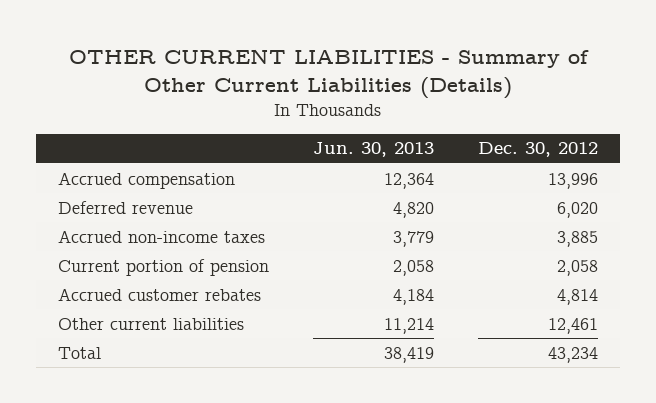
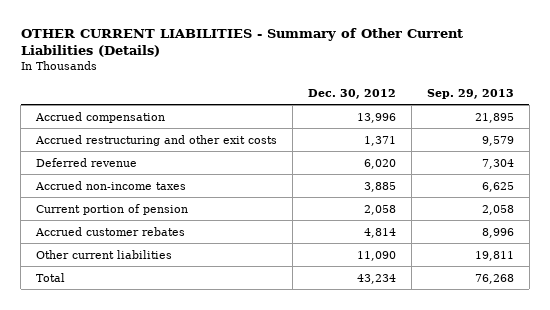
- | Jun. 30, 2013 | Dec. 30, 2012
+ | Dec. 30, 2012 | Sep. 29, 2013
+ Accrued restructuring and other exit costs | 1,371 | 9,579
- Other current liabilities | 11,214 | 12,461
+ Other current liabilities | 11,090 | 19,811

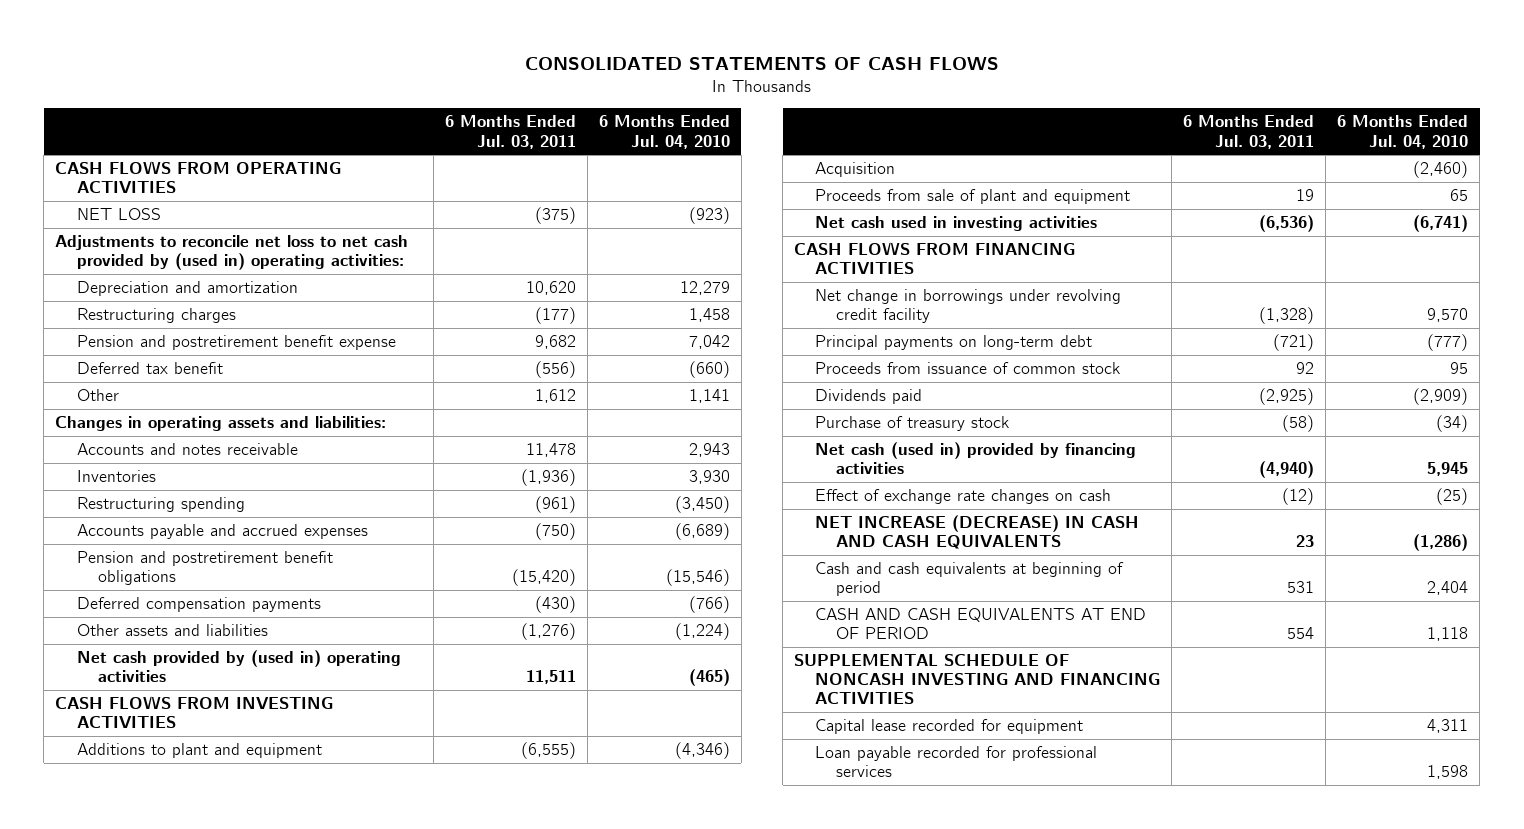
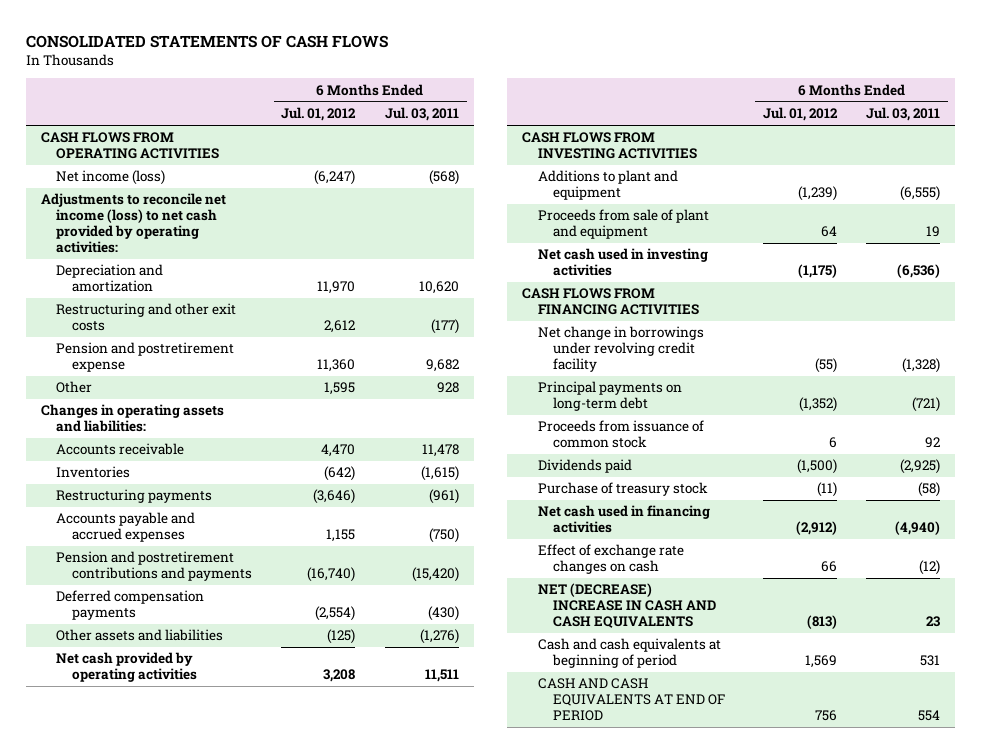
- | 6 Months Ended Jul. 03, 2011 | 6 Months Ended Jul. 04, 2010
+ | 6 Months Ended Jul. 01, 2012 | 6 Months Ended Jul. 03, 2011
- NET LOSS | (375) | (923)
- Adjustments to reconcile net loss to net cash provided by (used in) operating activities:
+ Net income (loss) | (6,247) | (568)
+ Adjustments to reconcile net income (loss) to net cash provided by operating activities:
- Restructuring charges | (177) | 1,458
- Pension and postretirement benefit expense | 9,682 | 7,042
- Deferred tax benefit | (556) | (660)
- Other | 1,612 | 1,141
+ Restructuring and other exit costs | 2,612 | (177)
+ Pension and postretirement expense | 11,360 | 9,682
+ Other | 1,595 | 928
- Accounts and notes receivable | 11,478 | 2,943
- Inventories | (1,936) | 3,930
- Restructuring spending | (961) | (3,450)
+ Accounts receivable | 4,470 | 11,478
+ Inventories | (642) | (1,615)
+ Restructuring payments | (3,646) | (961)
- Pension and postretirement benefit obligations | (15,420) | (15,546)
+ Pension and postretirement contributions and payments | (16,740) | (15,420)
- Net cash provided by (used in) operating activities | 11,511 | (465)
+ Net cash provided by operating activities | 3,208 | 11,511
- Acquisition | | (2,460)
- Net cash (used in) provided by financing activities | (4,940) | 5,945
+ Net cash used in financing activities | (2,912) | (4,940)
- NET INCREASE (DECREASE) IN CASH AND CASH EQUIVALENTS | 23 | (1,286)
+ NET (DECREASE) INCREASE IN CASH AND CASH EQUIVALENTS | (813) | 23
- SUPPLEMENTAL SCHEDULE OF NONCASH INVESTING AND FINANCING ACTIVITIES
- Capital lease recorded for equipment | | 4,311
- Loan payable recorded for professional services | | 1,598

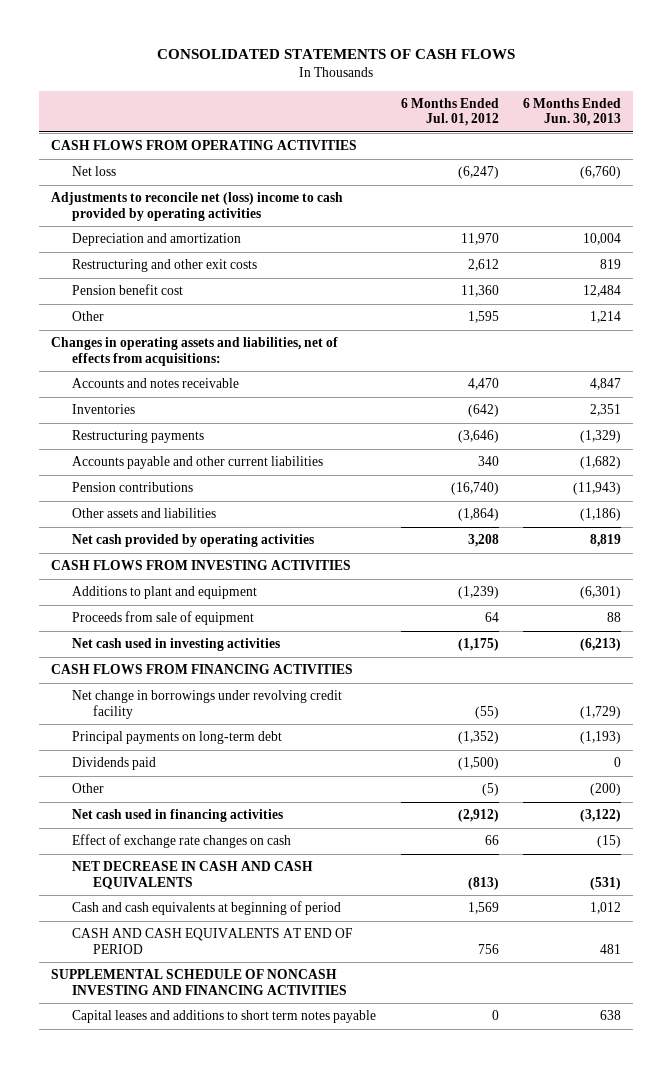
- | 6 Months Ended Jul. 01, 2012 | 6 Months Ended Jul. 03, 2011
+ | 6 Months Ended Jul. 01, 2012 | 6 Months Ended Jun. 30, 2013
- Net income (loss) | (6,247) | (568)
- Adjustments to reconcile net income (loss) to net cash provided by operating activities:
+ Net loss | (6,247) | (6,760)
+ Adjustments to reconcile net (loss) income to cash provided by operating activities
- Pension and postretirement expense | 11,360 | 9,682
+ Pension benefit cost | 11,360 | 12,484
- Changes in operating assets and liabilities:
- Accounts receivable | 4,470 | 11,478
+ Changes in operating assets and liabilities, net of effects from acquisitions:
+ Accounts and notes receivable | 4,470 | 4,847
- Accounts payable and accrued expenses | 1,155 | (750)
- Pension and postretirement contributions and payments | (16,740) | (15,420)
- Deferred compensation payments | (2,554) | (430)
- Other assets and liabilities | (125) | (1,276)
+ Accounts payable and other current liabilities | 340 | (1,682)
+ Pension contributions | (16,740) | (11,943)
+ Other assets and liabilities | (1,864) | (1,186)
- Proceeds from sale of plant and equipment | 64 | 19
+ Proceeds from sale of equipment | 64 | 88
- Proceeds from issuance of common stock | 6 | 92
- Purchase of treasury stock | (11) | (58)
+ Other | (5) | (200)
- NET (DECREASE) INCREASE IN CASH AND CASH EQUIVALENTS | (813) | 23
+ NET DECREASE IN CASH AND CASH EQUIVALENTS | (813) | (531)
+ SUPPLEMENTAL SCHEDULE OF NONCASH INVESTING AND FINANCING ACTIVITIES
+ Capital leases and additions to short term notes payable | 0 | 638

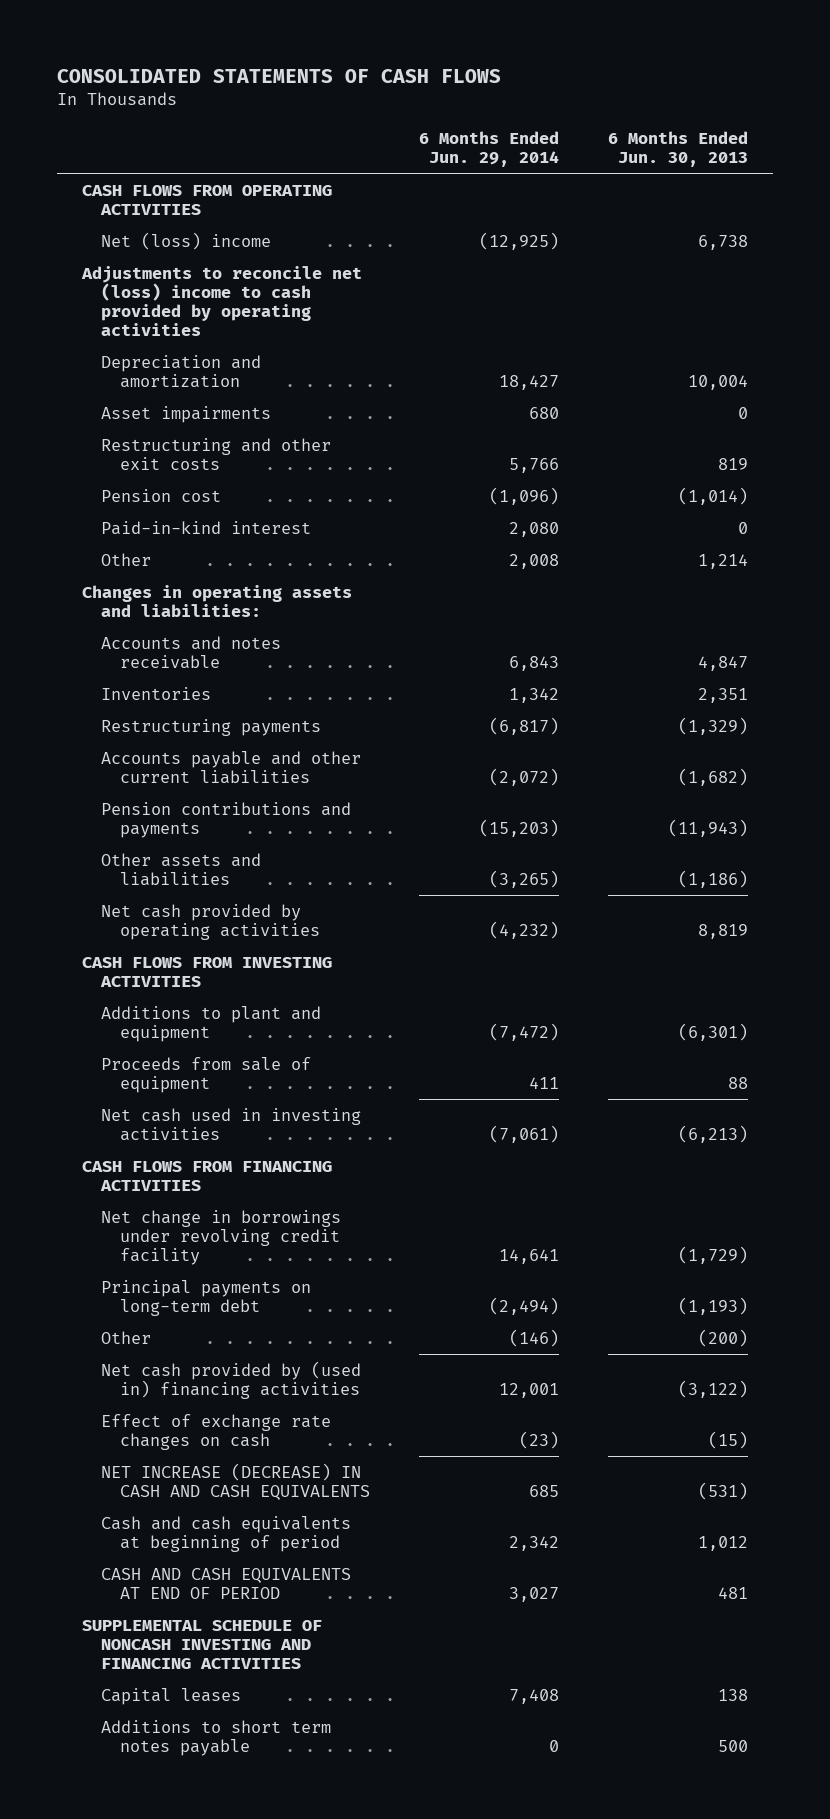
- | 6 Months Ended Jul. 01, 2012 | 6 Months Ended Jun. 30, 2013
+ | 6 Months Ended Jun. 29, 2014 | 6 Months Ended Jun. 30, 2013
- Net loss | (6,247) | (6,760)
+ Net (loss) income | (12,925) | 6,738
+ Asset impairments | 680 | 0
- Pension benefit cost | 11,360 | 12,484
+ Pension cost | (1,096) | (1,014)
+ Paid-in-kind interest | 2,080 | 0
- Changes in operating assets and liabilities, net of effects from acquisitions:
+ Changes in operating assets and liabilities:
- Pension contributions | (16,740) | (11,943)
+ Pension contributions and payments | (15,203) | (11,943)
- Dividends paid | (1,500) | 0
- Net cash used in financing activities | (2,912) | (3,122)
+ Net cash provided by (used in) financing activities | 12,001 | (3,122)
- NET DECREASE IN CASH AND CASH EQUIVALENTS | (813) | (531)
+ NET INCREASE (DECREASE) IN CASH AND CASH EQUIVALENTS | 685 | (531)
- Capital leases and additions to short term notes payable | 0 | 638
+ Capital leases | 7,408 | 138
+ Additions to short term notes payable | 0 | 500

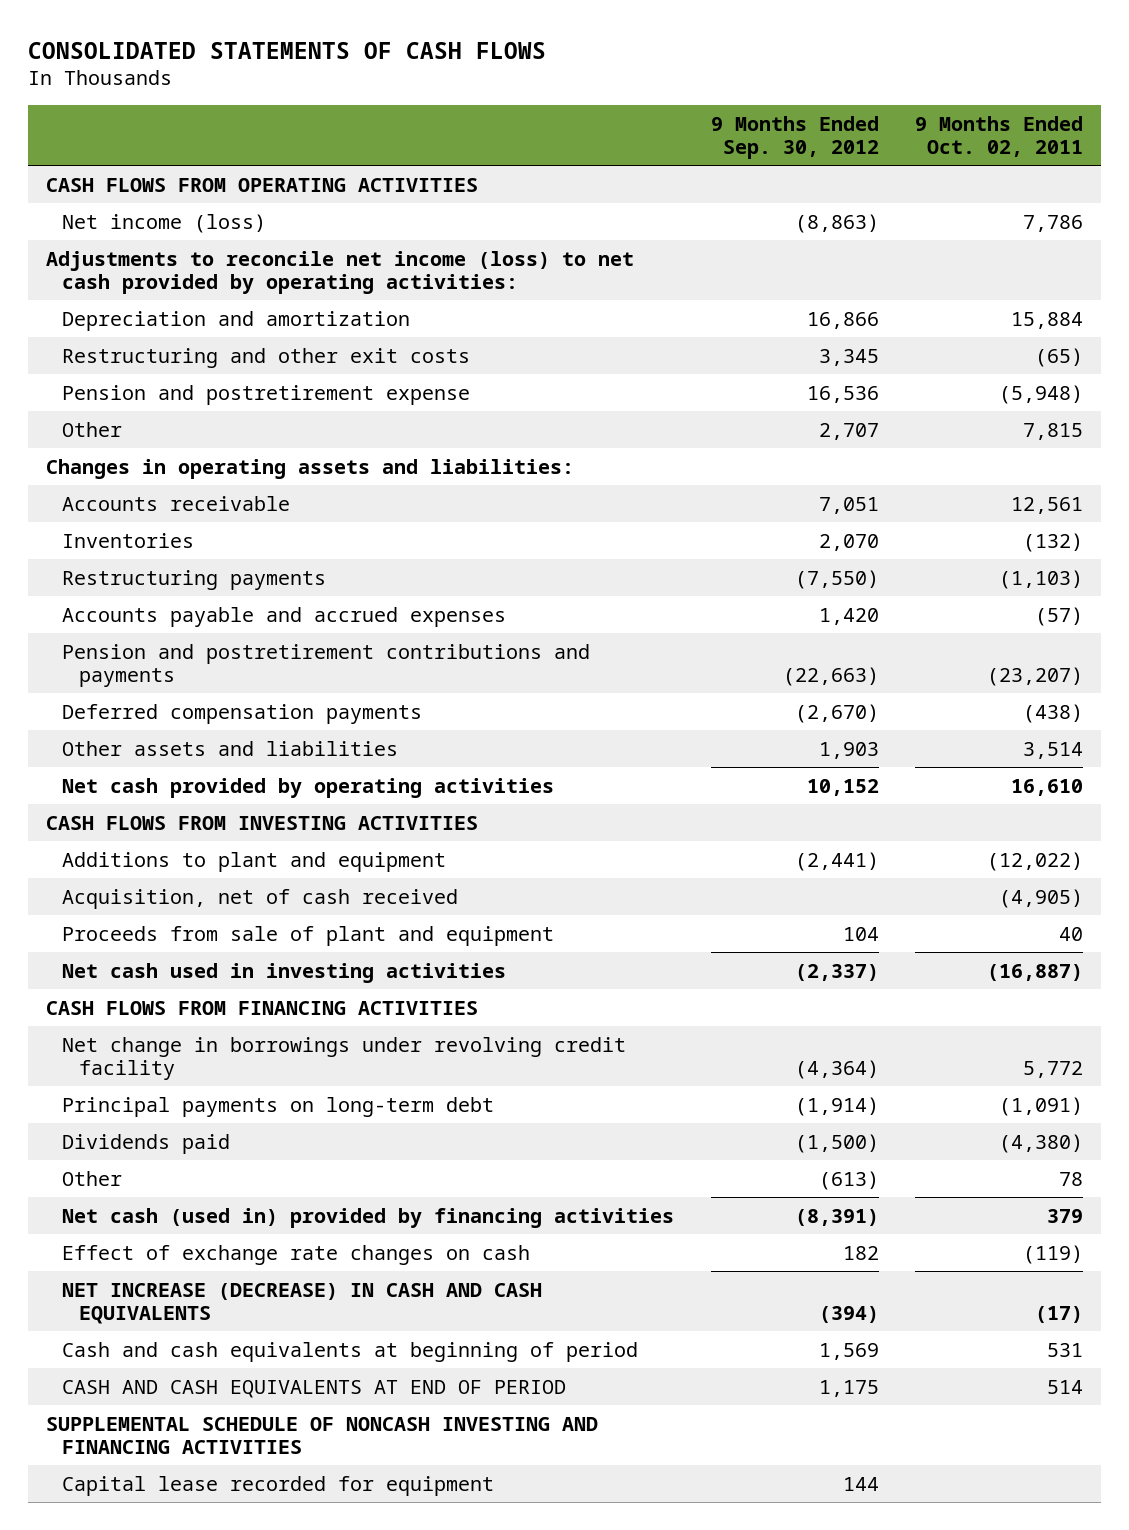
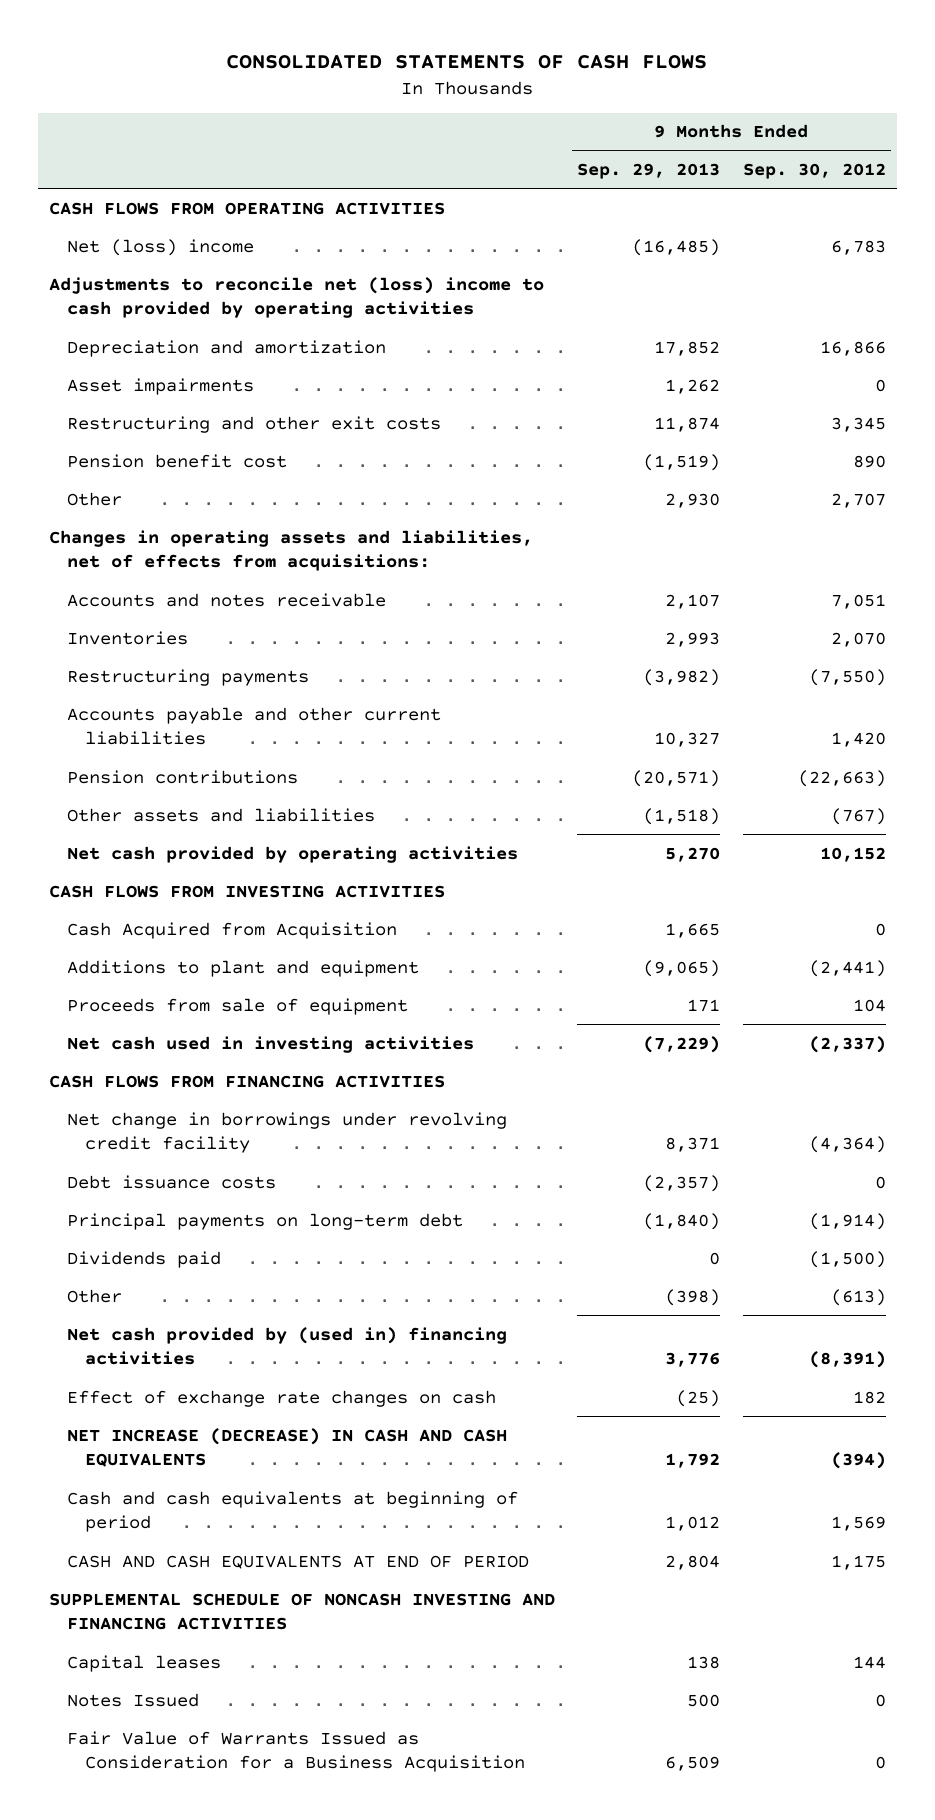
- | 9 Months Ended Sep. 30, 2012 | 9 Months Ended Oct. 02, 2011
+ | 9 Months Ended Sep. 29, 2013 | 9 Months Ended Sep. 30, 2012
- Net income (loss) | (8,863) | 7,786
- Adjustments to reconcile net income (loss) to net cash provided by operating activities:
+ Net (loss) income | (16,485) | 6,783
+ Adjustments to reconcile net (loss) income to cash provided by operating activities
+ Asset impairments | 1,262 | 0
- Pension and postretirement expense | 16,536 | (5,948)
+ Pension benefit cost | (1,519) | 890
- Changes in operating assets and liabilities:
- Accounts receivable | 7,051 | 12,561
+ Changes in operating assets and liabilities, net of effects from acquisitions:
+ Accounts and notes receivable | 2,107 | 7,051
- Accounts payable and accrued expenses | 1,420 | (57)
- Pension and postretirement contributions and payments | (22,663) | (23,207)
- Deferred compensation payments | (2,670) | (438)
- Other assets and liabilities | 1,903 | 3,514
+ Accounts payable and other current liabilities | 10,327 | 1,420
+ Pension contributions | (20,571) | (22,663)
+ Other assets and liabilities | (1,518) | (767)
+ Cash Acquired from Acquisition | 1,665 | 0
- Acquisition, net of cash received | | (4,905)
- Proceeds from sale of plant and equipment | 104 | 40
+ Proceeds from sale of equipment | 171 | 104
+ Debt issuance costs | (2,357) | 0
- Net cash (used in) provided by financing activities | (8,391) | 379
+ Net cash provided by (used in) financing activities | 3,776 | (8,391)
- Capital lease recorded for equipment | 144 |
+ Capital leases | 138 | 144
+ Notes Issued | 500 | 0
+ Fair Value of Warrants Issued as Consideration for a Business Acquisition | 6,509 | 0

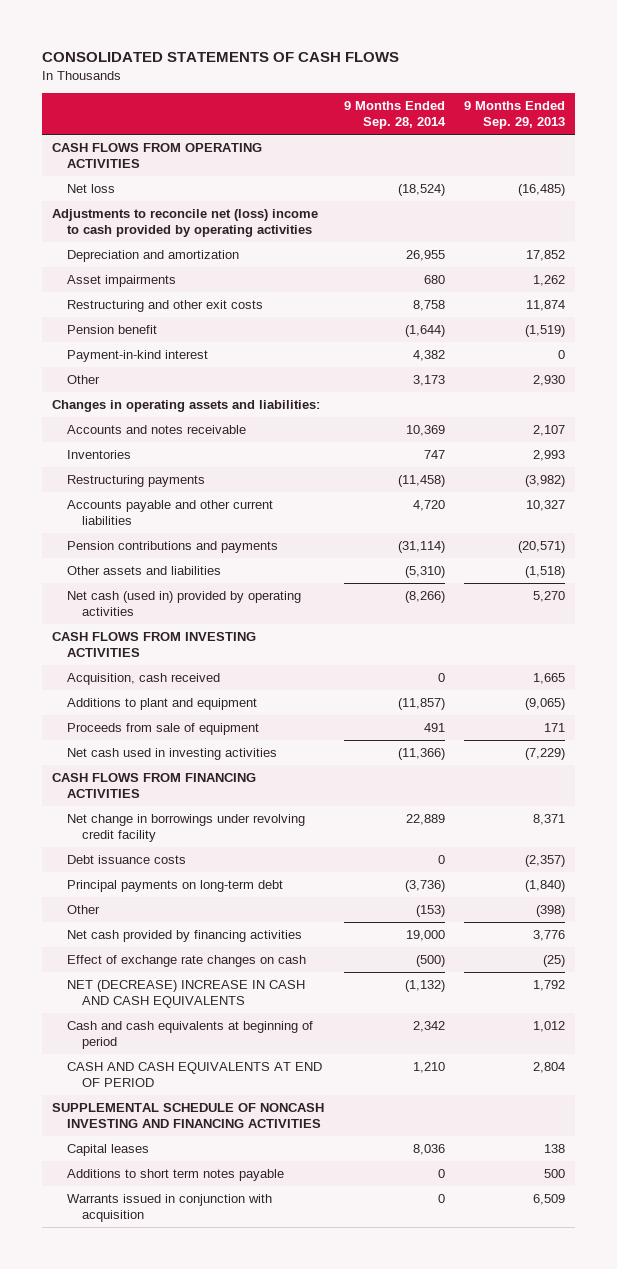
- | 9 Months Ended Sep. 29, 2013 | 9 Months Ended Sep. 30, 2012
+ | 9 Months Ended Sep. 28, 2014 | 9 Months Ended Sep. 29, 2013
- Net (loss) income | (16,485) | 6,783
+ Net loss | (18,524) | (16,485)
- Pension benefit cost | (1,519) | 890
+ Pension benefit | (1,644) | (1,519)
+ Payment-in-kind interest | 4,382 | 0
- Changes in operating assets and liabilities, net of effects from acquisitions:
+ Changes in operating assets and liabilities:
- Pension contributions | (20,571) | (22,663)
+ Pension contributions and payments | (31,114) | (20,571)
- Net cash provided by operating activities | 5,270 | 10,152
+ Net cash (used in) provided by operating activities | (8,266) | 5,270
- Cash Acquired from Acquisition | 1,665 | 0
+ Acquisition, cash received | 0 | 1,665
- Dividends paid | 0 | (1,500)
- Net cash provided by (used in) financing activities | 3,776 | (8,391)
+ Net cash provided by financing activities | 19,000 | 3,776
- NET INCREASE (DECREASE) IN CASH AND CASH EQUIVALENTS | 1,792 | (394)
+ NET (DECREASE) INCREASE IN CASH AND CASH EQUIVALENTS | (1,132) | 1,792
- Notes Issued | 500 | 0
- Fair Value of Warrants Issued as Consideration for a Business Acquisition | 6,509 | 0
+ Additions to short term notes payable | 0 | 500
+ Warrants issued in conjunction with acquisition | 0 | 6,509

